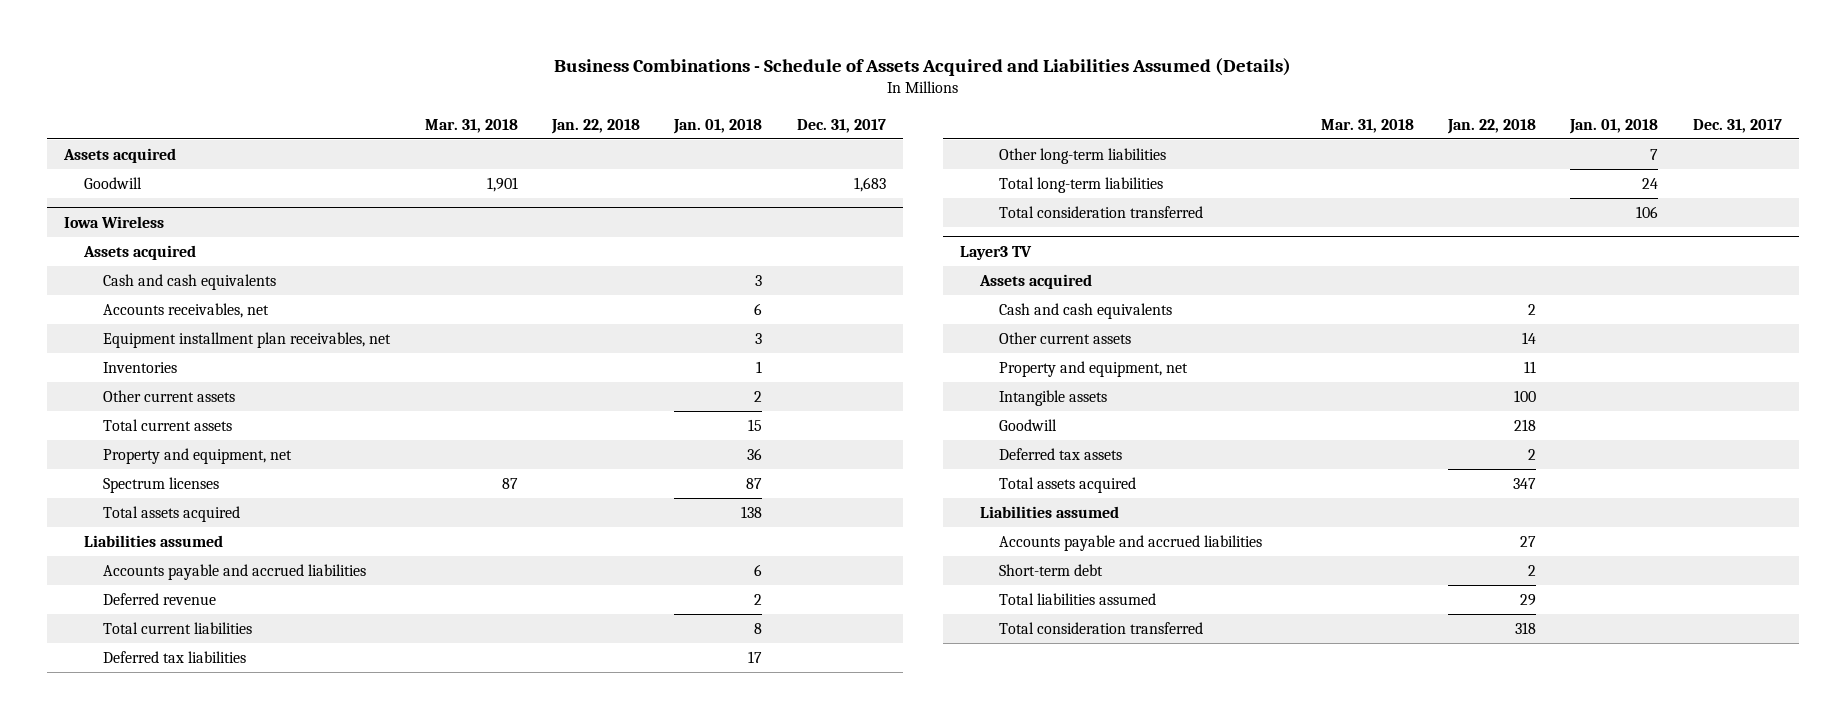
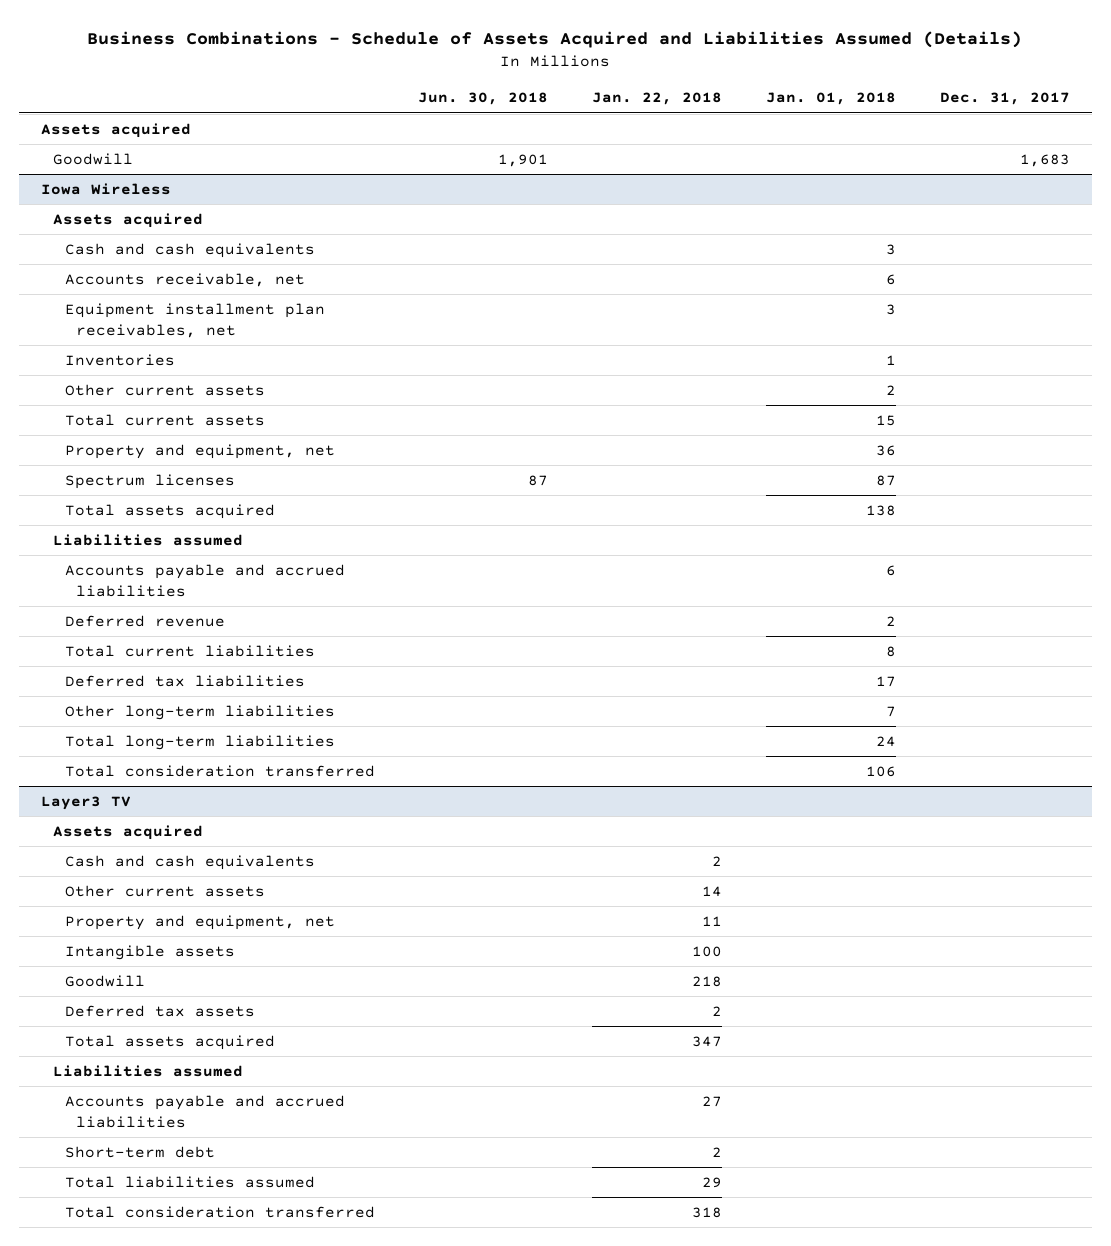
- | Mar. 31, 2018 | Jan. 22, 2018 | Jan. 01, 2018 | Dec. 31, 2017
+ | Jun. 30, 2018 | Jan. 22, 2018 | Jan. 01, 2018 | Dec. 31, 2017
@ Iowa Wireless
- Accounts receivables, net | | | 6 |
+ Accounts receivable, net | | | 6 |

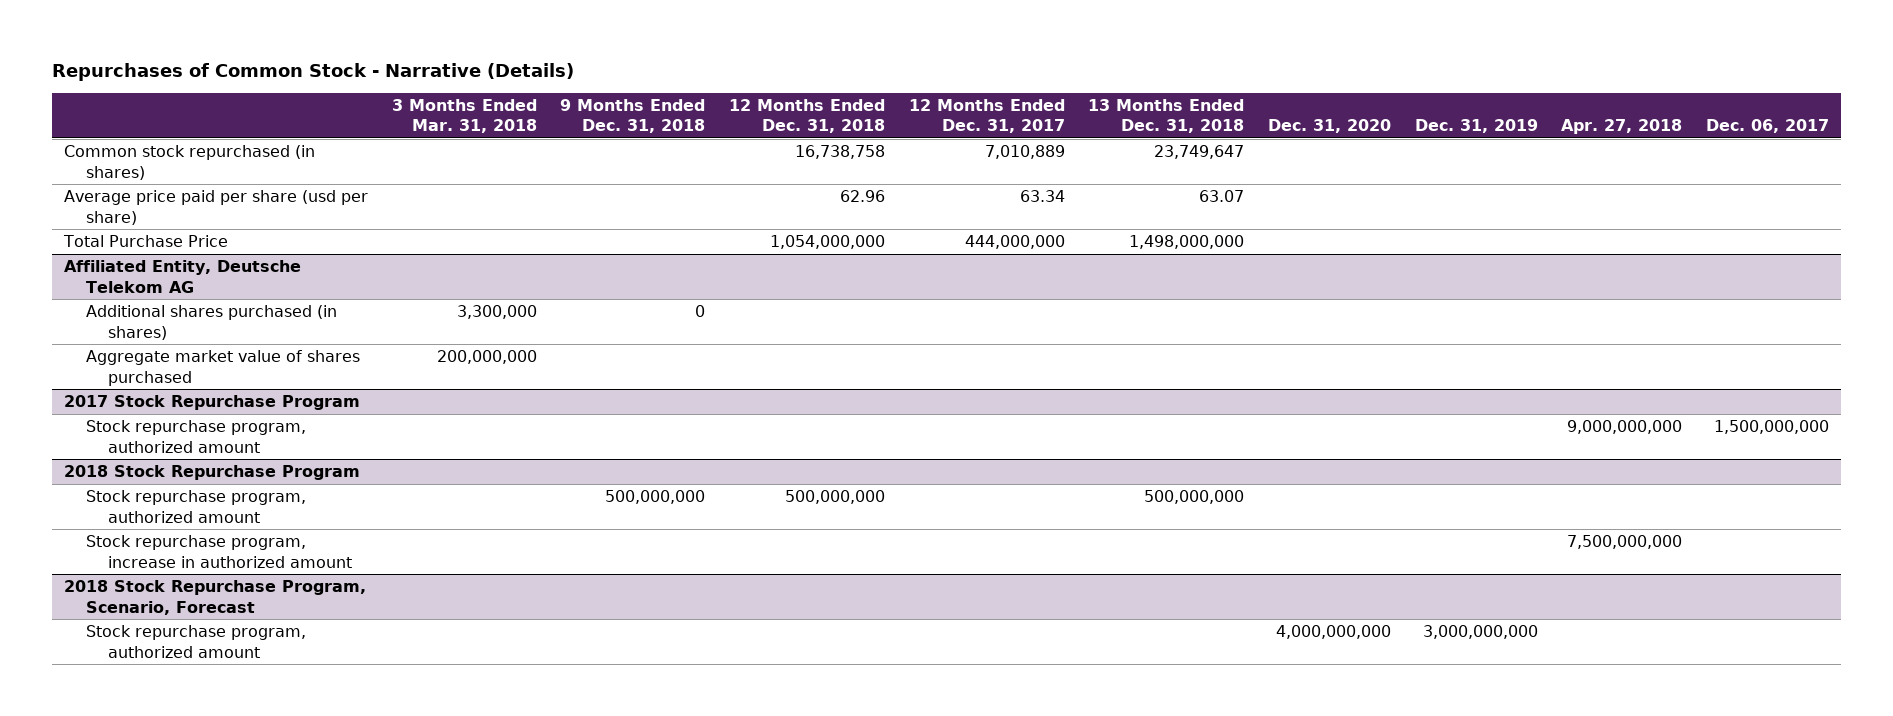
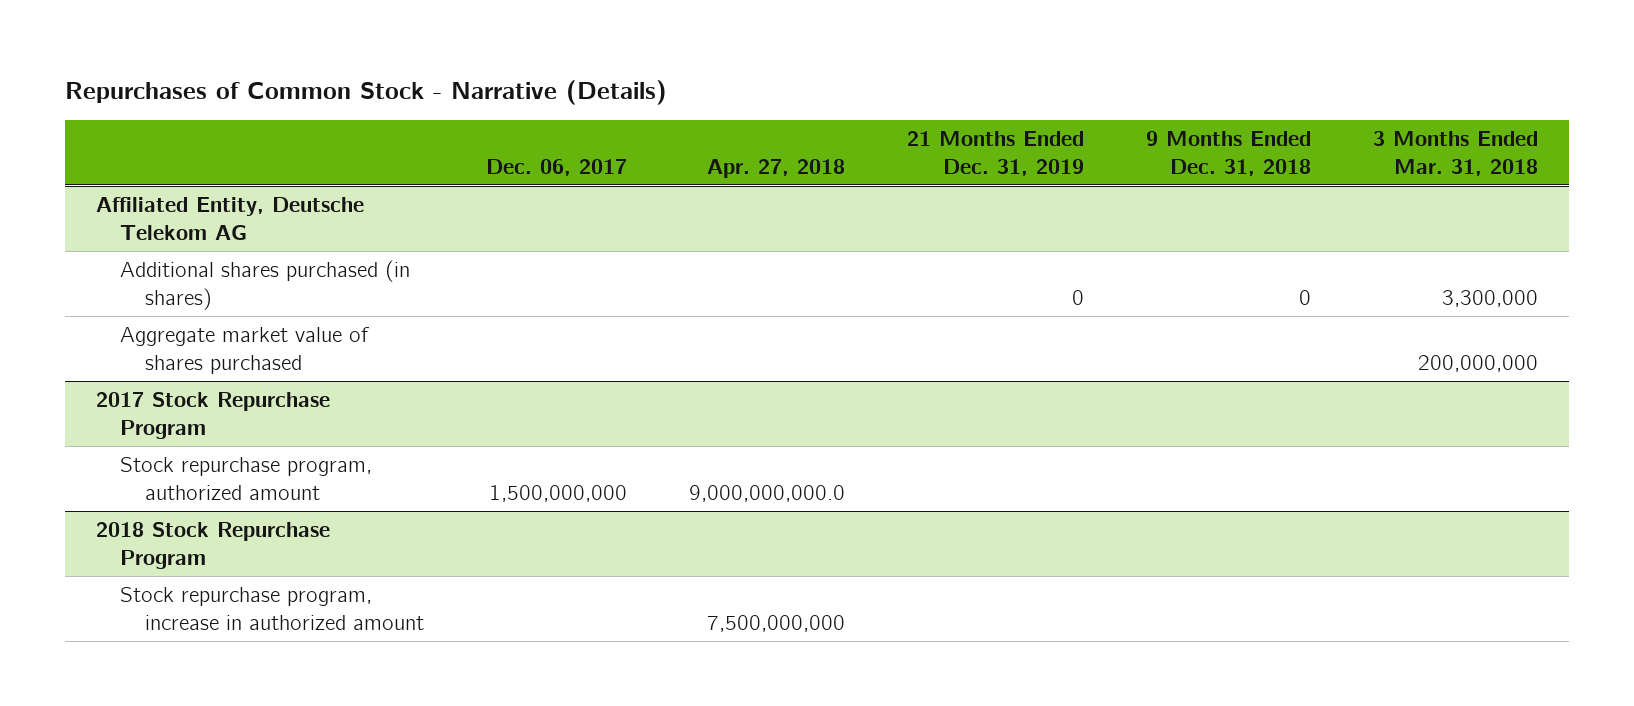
- | 3 Months Ended Mar. 31, 2018 | 9 Months Ended Dec. 31, 2018 | 12 Months Ended Dec. 31, 2018 | 12 Months Ended Dec. 31, 2017 | 13 Months Ended Dec. 31, 2018 | Dec. 31, 2020 | Dec. 31, 2019 | Apr. 27, 2018 | Dec. 06, 2017
+ | Dec. 06, 2017 | Apr. 27, 2018 | 21 Months Ended Dec. 31, 2019 | 9 Months Ended Dec. 31, 2018 | 3 Months Ended Mar. 31, 2018
- Common stock repurchased (in shares) | | | 16,738,758 | 7,010,889 | 23,749,647 | | | |
- Average price paid per share (usd per share) | | | 62.96 | 63.34 | 63.07 | | | |
- Total Purchase Price | | | 1,054,000,000 | 444,000,000 | 1,498,000,000 | | | |
@ 2017 Stock Repurchase Program
- Stock repurchase program, authorized amount | | | | | | | | 9,000,000,000 | 1,500,000,000
+ Stock repurchase program, authorized amount | 1,500,000,000 | 9,000,000,000.0 | | |
@ 2018 Stock Repurchase Program
- Stock repurchase program, authorized amount | | 500,000,000 | 500,000,000 | | 500,000,000 | | | |
- 2018 Stock Repurchase Program, Scenario, Forecast
- Stock repurchase program, authorized amount | | | | | | 4,000,000,000 | 3,000,000,000 | |

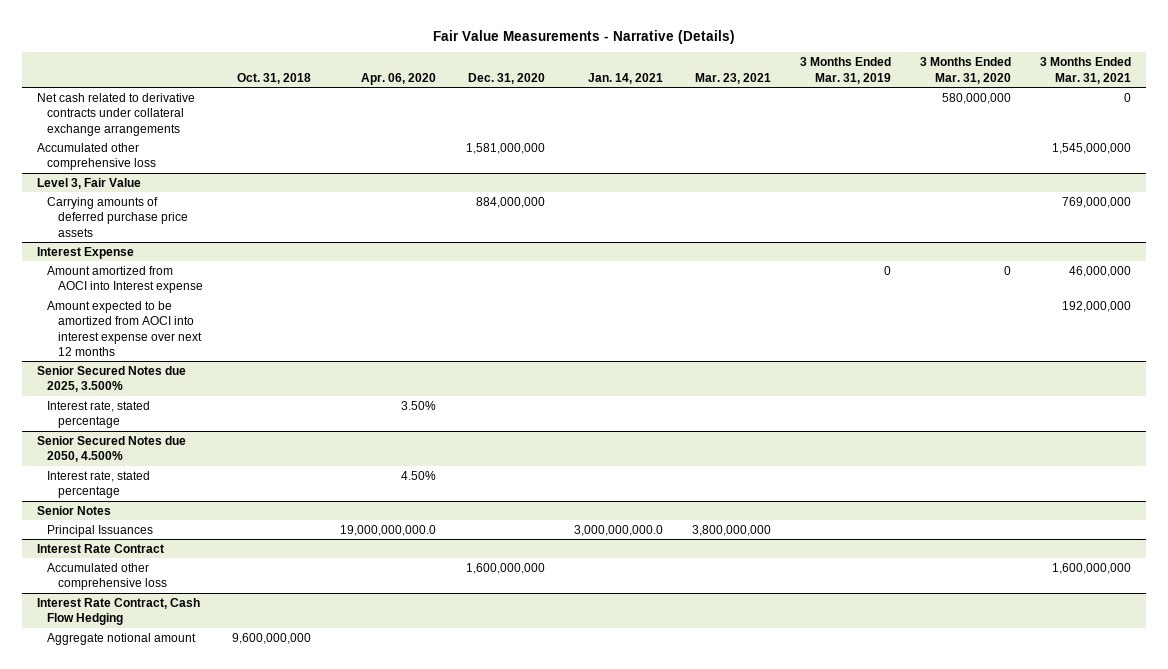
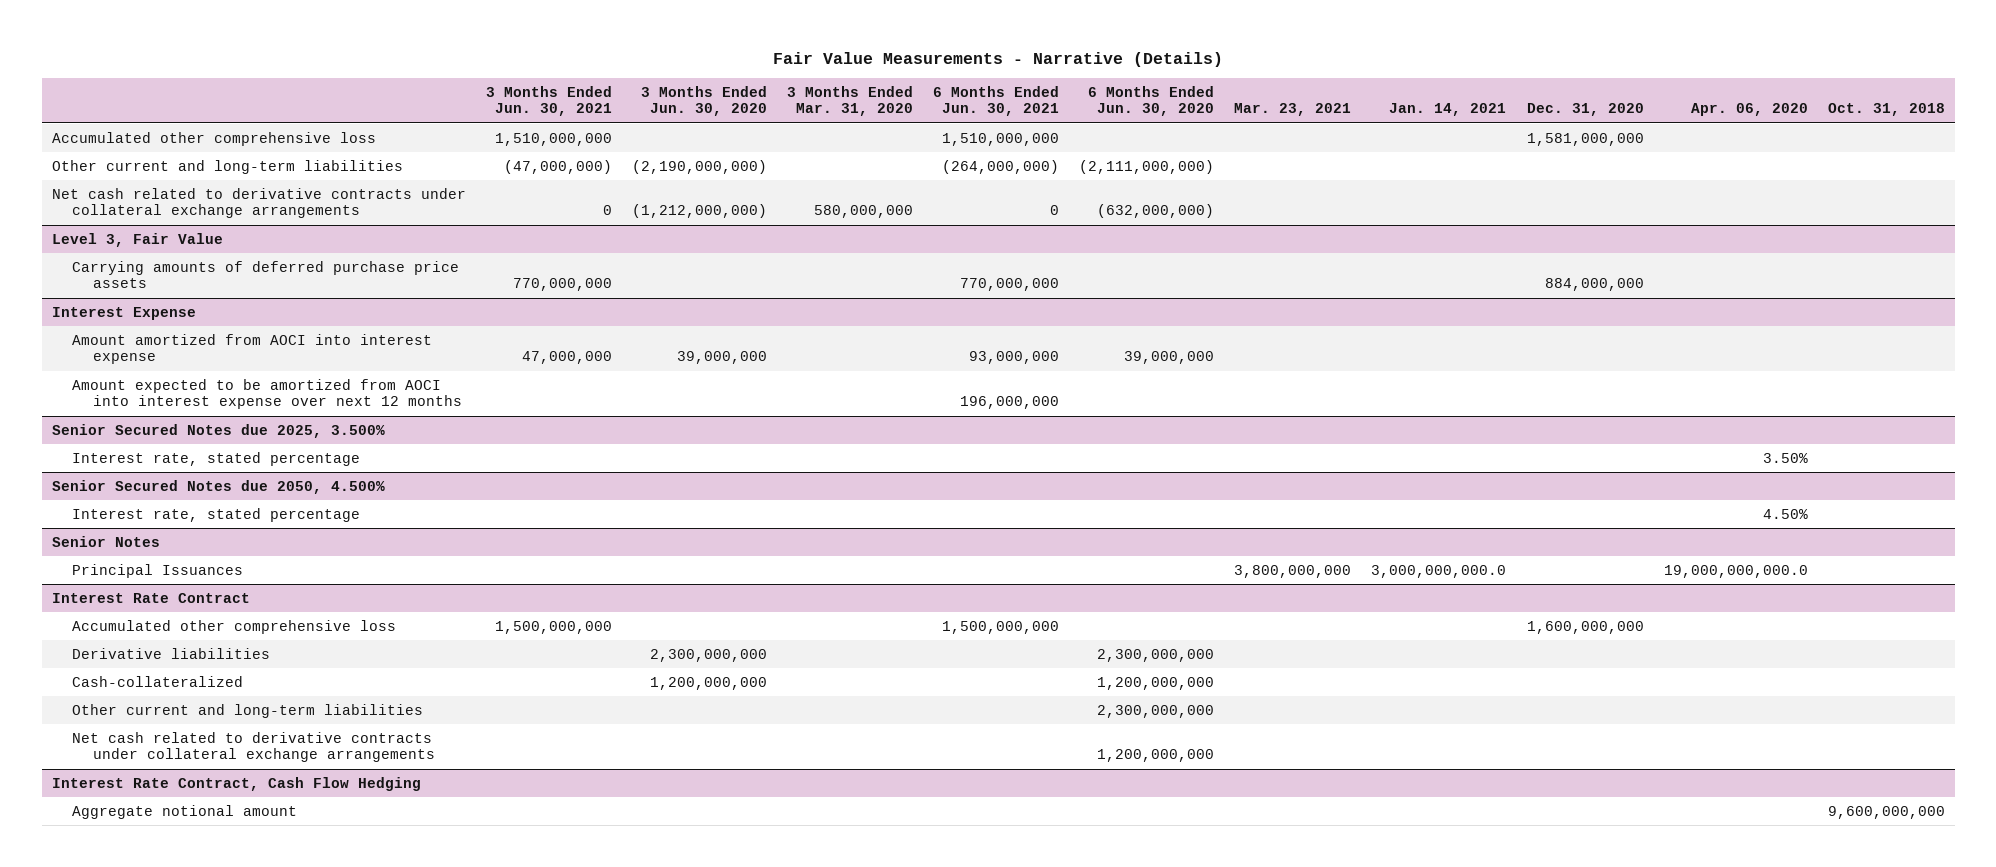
- | Oct. 31, 2018 | Apr. 06, 2020 | Dec. 31, 2020 | Jan. 14, 2021 | Mar. 23, 2021 | 3 Months Ended Mar. 31, 2019 | 3 Months Ended Mar. 31, 2020 | 3 Months Ended Mar. 31, 2021
+ | 3 Months Ended Jun. 30, 2021 | 3 Months Ended Jun. 30, 2020 | 3 Months Ended Mar. 31, 2020 | 6 Months Ended Jun. 30, 2021 | 6 Months Ended Jun. 30, 2020 | Mar. 23, 2021 | Jan. 14, 2021 | Dec. 31, 2020 | Apr. 06, 2020 | Oct. 31, 2018
+ Other current and long-term liabilities | (47,000,000) | (2,190,000,000) | | (264,000,000) | (2,111,000,000) | | | | |
moved down: Net cash related to derivative contracts under collateral exchange arrangements | 0 | (1,212,000,000) | 580,000,000 | 0 | (632,000,000) | | | | |
@ Interest Expense
- Amount amortized from AOCI into Interest expense | | | | | | 0 | 0 | 46,000,000
+ Amount amortized from AOCI into interest expense | 47,000,000 | 39,000,000 | | 93,000,000 | 39,000,000 | | | | |
@ Interest Rate Contract
+ Derivative liabilities | | 2,300,000,000 | | | 2,300,000,000 | | | | |
+ Cash-collateralized | | 1,200,000,000 | | | 1,200,000,000 | | | | |
+ Other current and long-term liabilities | | | | | 2,300,000,000 | | | | |
+ Net cash related to derivative contracts under collateral exchange arrangements | | | | | 1,200,000,000 | | | | |

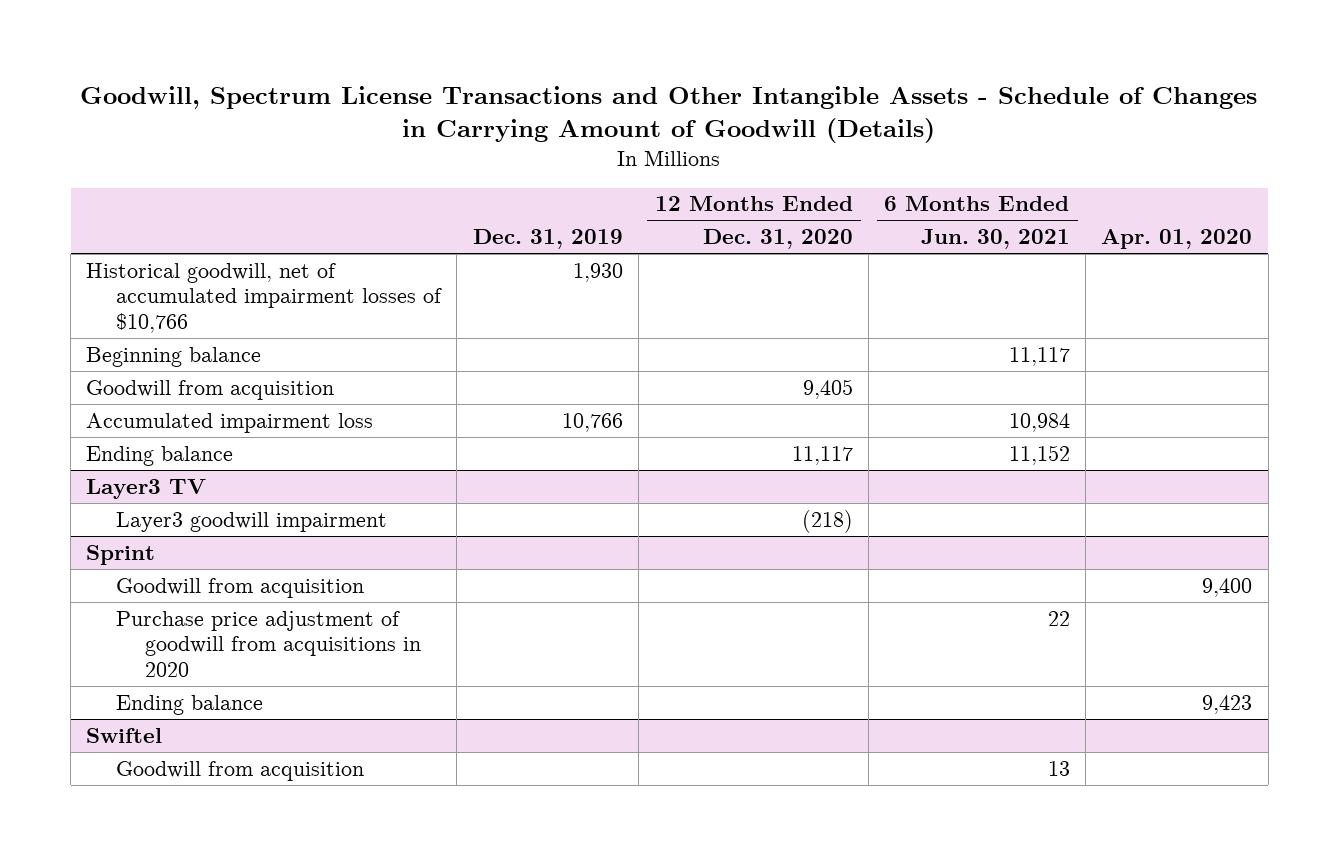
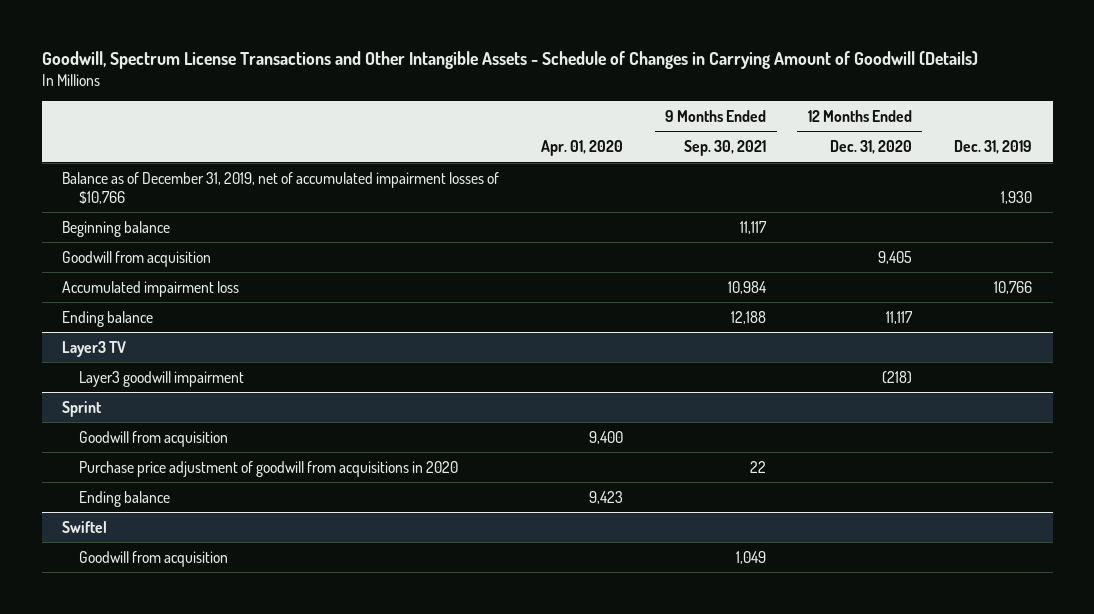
- | Dec. 31, 2019 | 12 Months Ended Dec. 31, 2020 | 6 Months Ended Jun. 30, 2021 | Apr. 01, 2020
+ | Apr. 01, 2020 | 9 Months Ended Sep. 30, 2021 | 12 Months Ended Dec. 31, 2020 | Dec. 31, 2019
- Historical goodwill, net of accumulated impairment losses of $10,766 | 1,930 | | |
+ Balance as of December 31, 2019, net of accumulated impairment losses of $10,766 | | | | 1,930

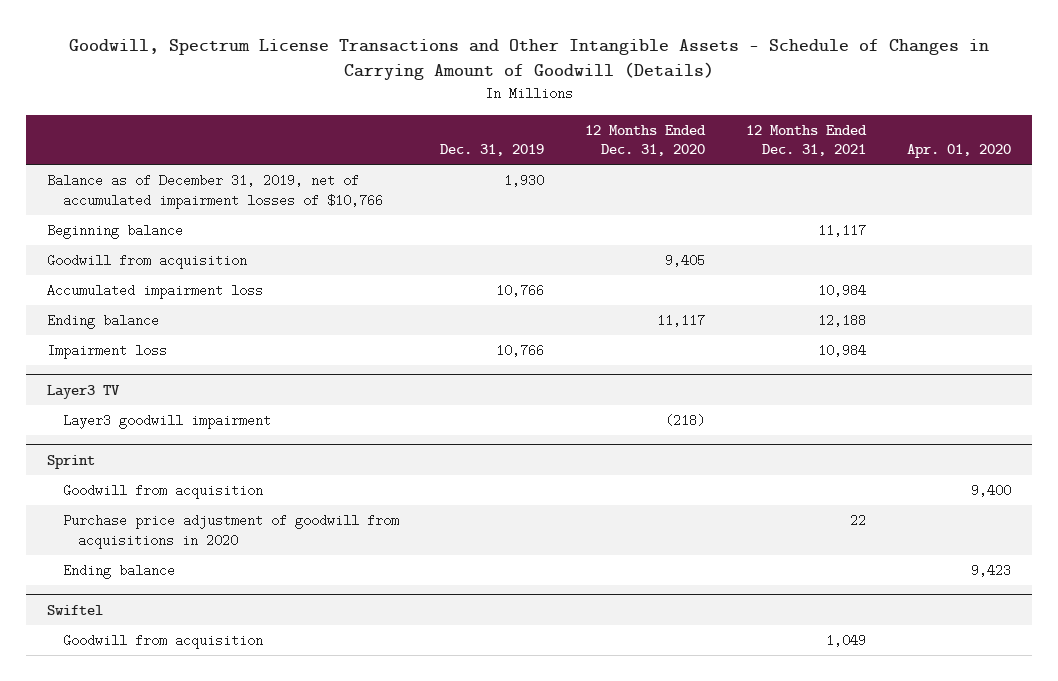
- | Apr. 01, 2020 | 9 Months Ended Sep. 30, 2021 | 12 Months Ended Dec. 31, 2020 | Dec. 31, 2019
+ | Dec. 31, 2019 | 12 Months Ended Dec. 31, 2020 | 12 Months Ended Dec. 31, 2021 | Apr. 01, 2020
+ Impairment loss | 10,766 | | 10,984 |

